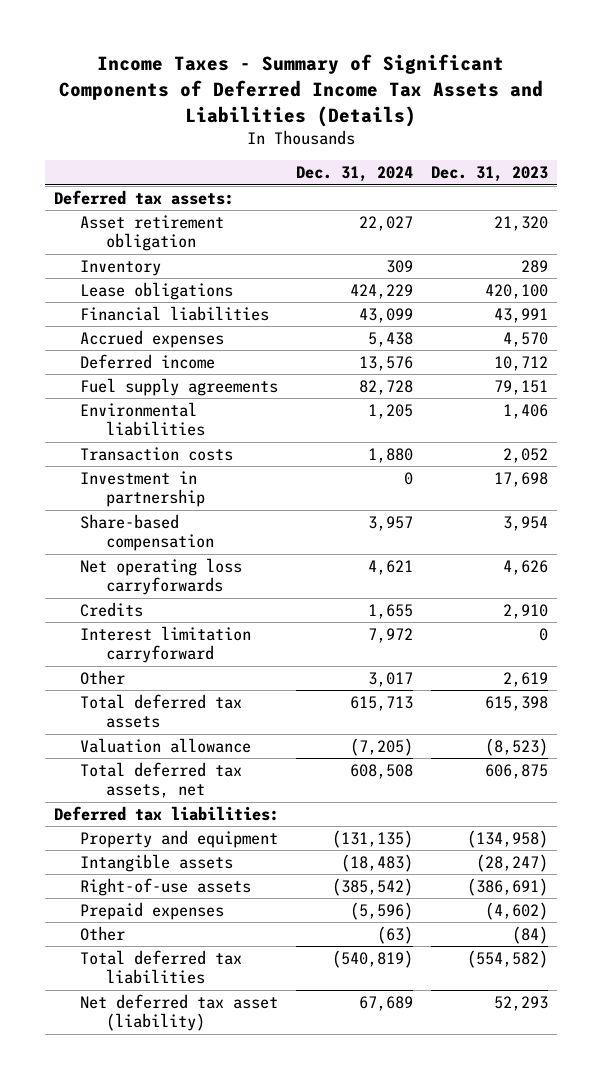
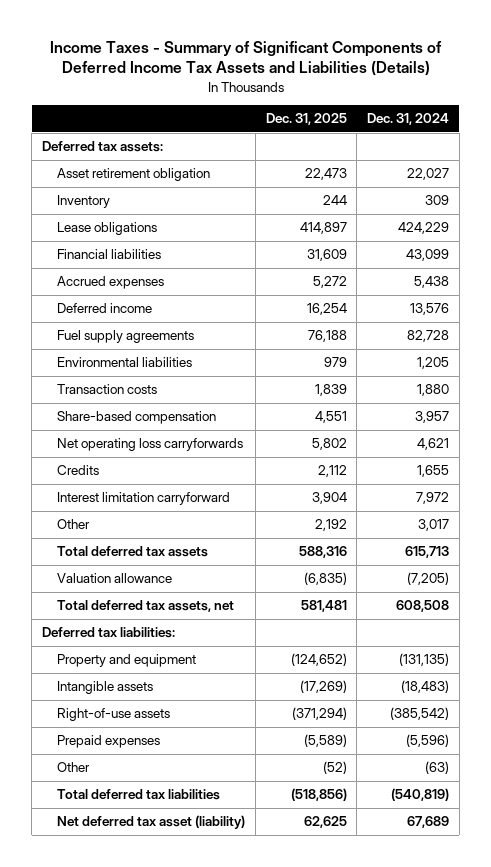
- | Dec. 31, 2024 | Dec. 31, 2023
+ | Dec. 31, 2025 | Dec. 31, 2024
- Investment in partnership | 0 | 17,698

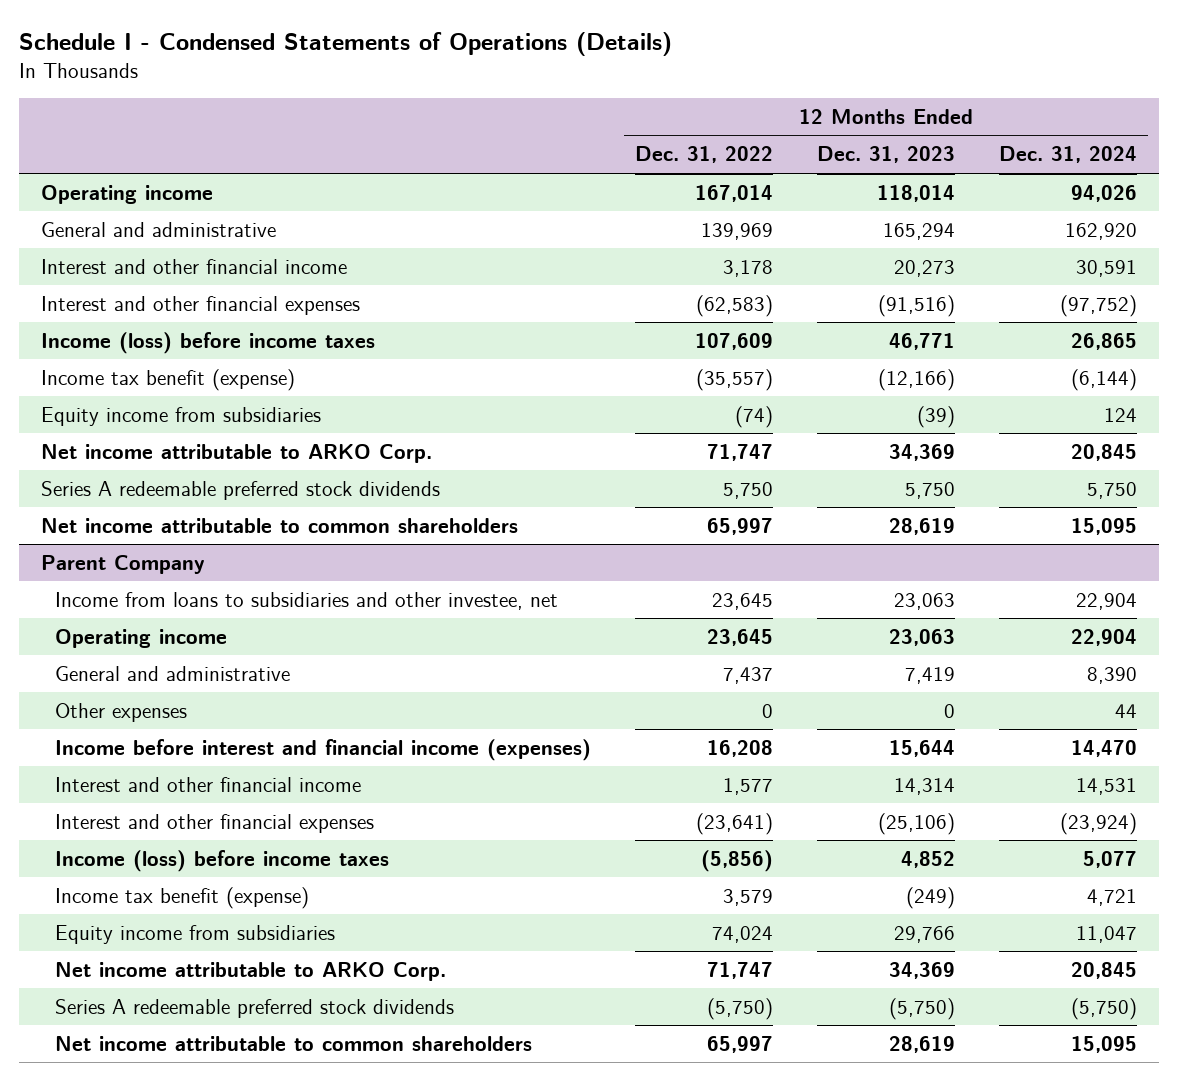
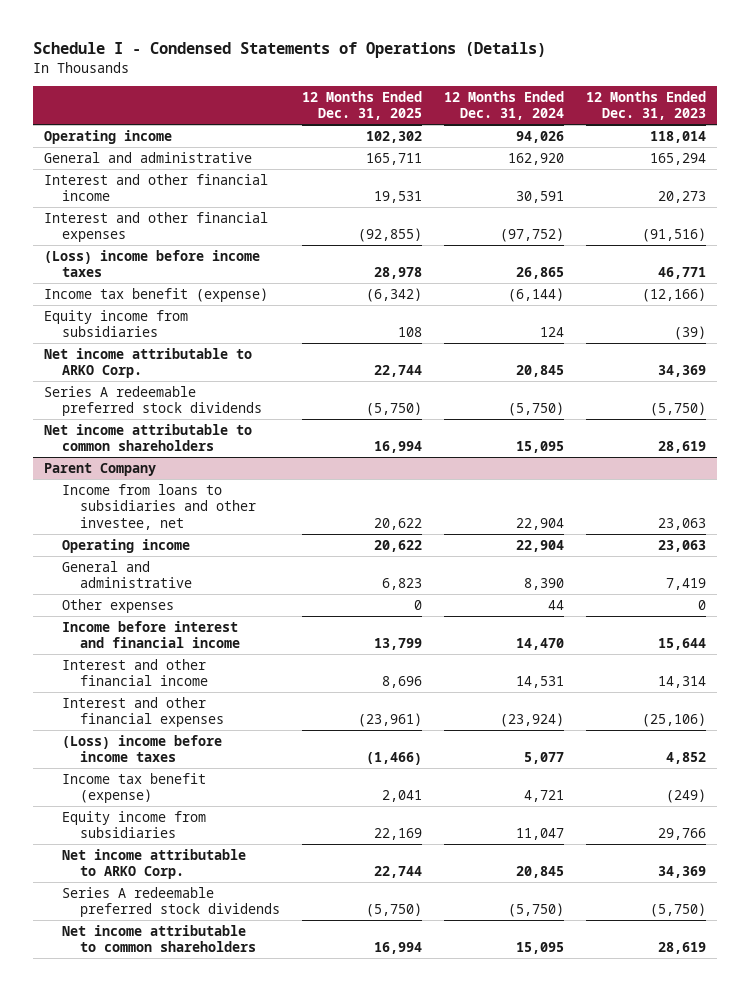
- | 12 Months Ended Dec. 31, 2022 | 12 Months Ended Dec. 31, 2023 | 12 Months Ended Dec. 31, 2024
+ | 12 Months Ended Dec. 31, 2025 | 12 Months Ended Dec. 31, 2024 | 12 Months Ended Dec. 31, 2023
- Income (loss) before income taxes | 107,609 | 46,771 | 26,865
+ (Loss) income before income taxes | 28,978 | 26,865 | 46,771
- Series A redeemable preferred stock dividends | 5,750 | 5,750 | 5,750
+ Series A redeemable preferred stock dividends | (5,750) | (5,750) | (5,750)
@ Parent Company
- Income before interest and financial income (expenses) | 16,208 | 15,644 | 14,470
+ Income before interest and financial income | 13,799 | 14,470 | 15,644
- Income (loss) before income taxes | (5,856) | 4,852 | 5,077
+ (Loss) income before income taxes | (1,466) | 5,077 | 4,852

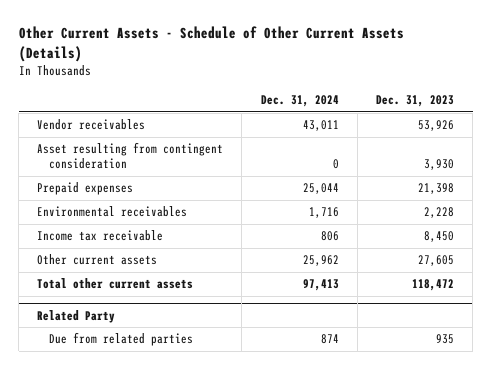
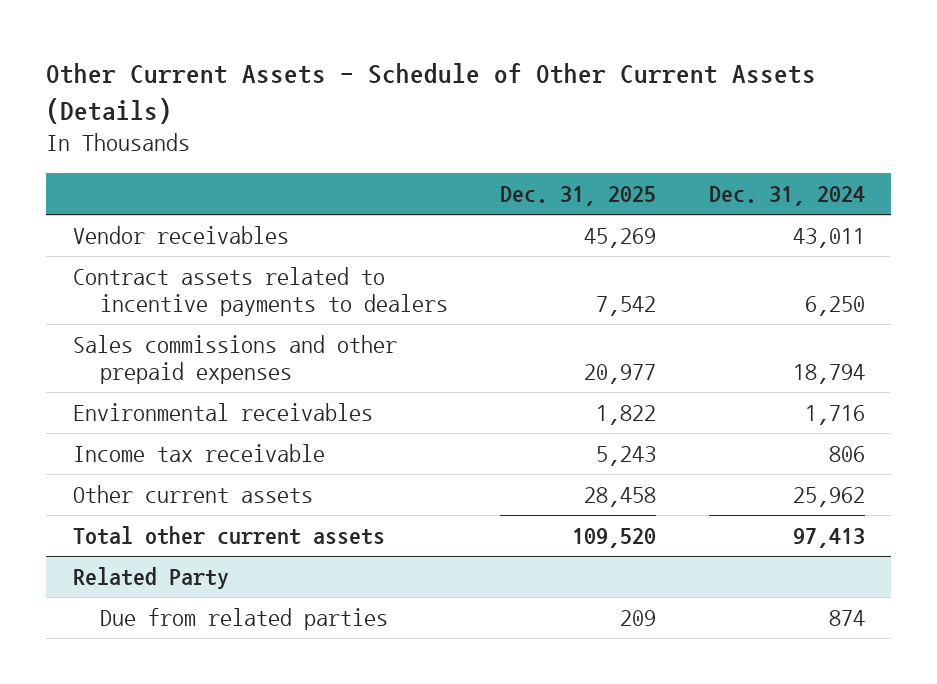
- | Dec. 31, 2024 | Dec. 31, 2023
+ | Dec. 31, 2025 | Dec. 31, 2024
- Asset resulting from contingent consideration | 0 | 3,930
- Prepaid expenses | 25,044 | 21,398
+ Contract assets related to incentive payments to dealers | 7,542 | 6,250
+ Sales commissions and other prepaid expenses | 20,977 | 18,794

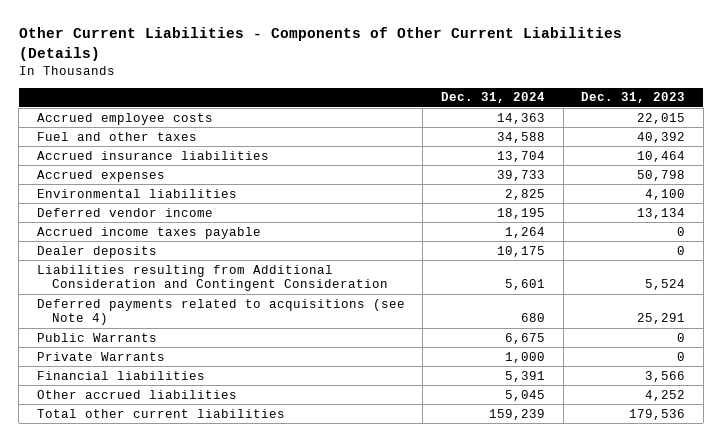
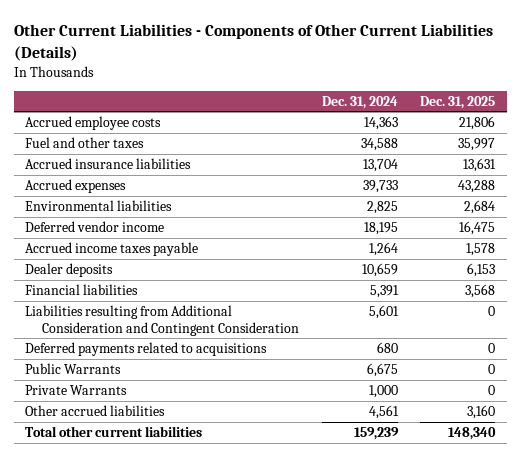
- | Dec. 31, 2024 | Dec. 31, 2023
+ | Dec. 31, 2024 | Dec. 31, 2025
- Dealer deposits | 10,175 | 0
+ Dealer deposits | 10,659 | 6,153
moved up: Financial liabilities | 5,391 | 3,568
- Deferred payments related to acquisitions (see Note 4) | 680 | 25,291
+ Deferred payments related to acquisitions | 680 | 0
- Other accrued liabilities | 5,045 | 4,252
+ Other accrued liabilities | 4,561 | 3,160

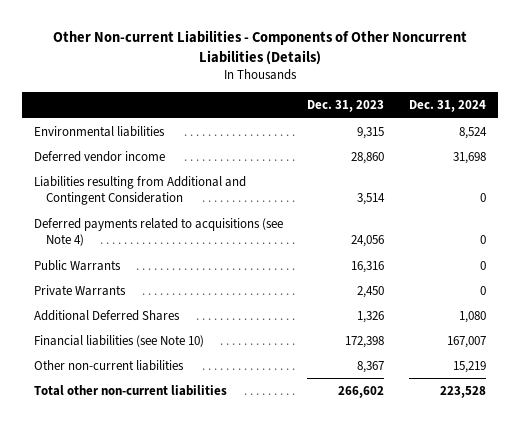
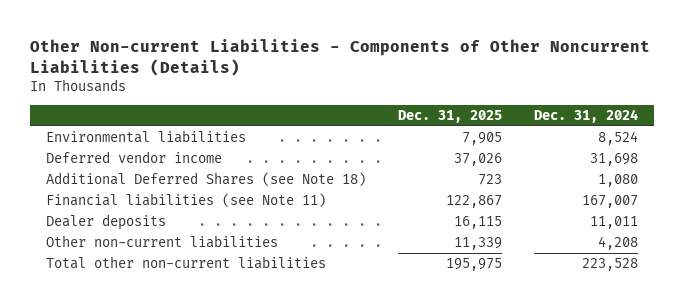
- | Dec. 31, 2023 | Dec. 31, 2024
+ | Dec. 31, 2025 | Dec. 31, 2024
- Liabilities resulting from Additional and Contingent Consideration | 3,514 | 0
- Deferred payments related to acquisitions (see Note 4) | 24,056 | 0
- Public Warrants | 16,316 | 0
- Private Warrants | 2,450 | 0
- Additional Deferred Shares | 1,326 | 1,080
- Financial liabilities (see Note 10) | 172,398 | 167,007
- Other non-current liabilities | 8,367 | 15,219
+ Additional Deferred Shares (see Note 18) | 723 | 1,080
+ Financial liabilities (see Note 11) | 122,867 | 167,007
+ Dealer deposits | 16,115 | 11,011
+ Other non-current liabilities | 11,339 | 4,208

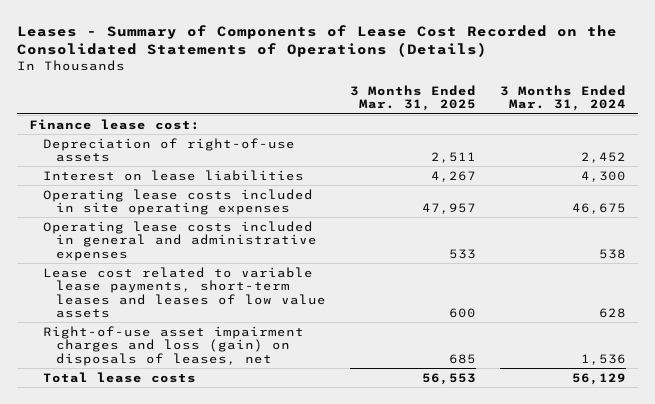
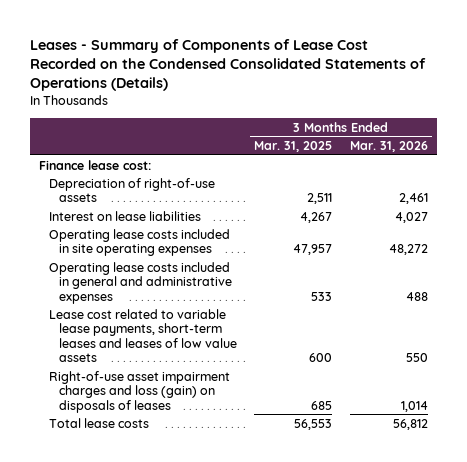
- Leases - Summary of Components of Lease Cost Recorded on the Consolidated Statements of Operations (Details)
+ Leases - Summary of Components of Lease Cost Recorded on the Condensed Consolidated Statements of Operations (Details)
- | 3 Months Ended Mar. 31, 2025 | 3 Months Ended Mar. 31, 2024
+ | 3 Months Ended Mar. 31, 2025 | 3 Months Ended Mar. 31, 2026
- Right-of-use asset impairment charges and loss (gain) on disposals of leases, net | 685 | 1,536
+ Right-of-use asset impairment charges and loss (gain) on disposals of leases | 685 | 1,014

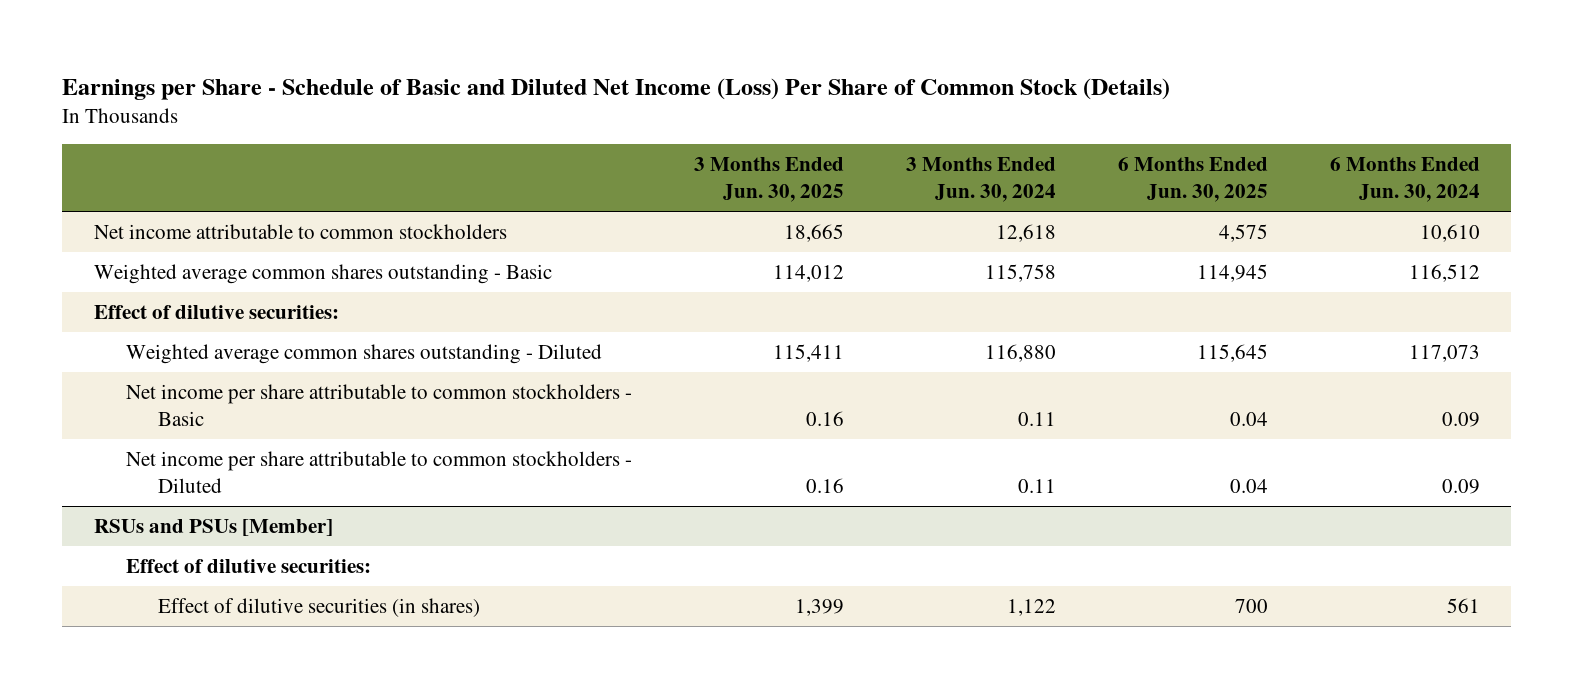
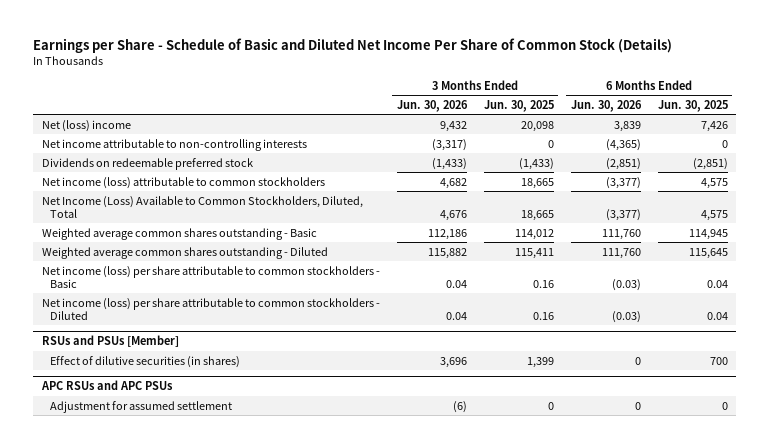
- Earnings per Share - Schedule of Basic and Diluted Net Income (Loss) Per Share of Common Stock (Details)
+ Earnings per Share - Schedule of Basic and Diluted Net Income Per Share of Common Stock (Details)
- | 3 Months Ended Jun. 30, 2025 | 3 Months Ended Jun. 30, 2024 | 6 Months Ended Jun. 30, 2025 | 6 Months Ended Jun. 30, 2024
+ | 3 Months Ended Jun. 30, 2026 | 3 Months Ended Jun. 30, 2025 | 6 Months Ended Jun. 30, 2026 | 6 Months Ended Jun. 30, 2025
- Net income attributable to common stockholders | 18,665 | 12,618 | 4,575 | 10,610
+ Net (loss) income | 9,432 | 20,098 | 3,839 | 7,426
+ Net income attributable to non-controlling interests | (3,317) | 0 | (4,365) | 0
+ Dividends on redeemable preferred stock | (1,433) | (1,433) | (2,851) | (2,851)
+ Net income (loss) attributable to common stockholders | 4,682 | 18,665 | (3,377) | 4,575
+ Net Income (Loss) Available to Common Stockholders, Diluted, Total | 4,676 | 18,665 | (3,377) | 4,575
- Effect of dilutive securities:
- Net income per share attributable to common stockholders - Basic | 0.16 | 0.11 | 0.04 | 0.09
- Net income per share attributable to common stockholders - Diluted | 0.16 | 0.11 | 0.04 | 0.09
+ Net income (loss) per share attributable to common stockholders - Basic | 0.04 | 0.16 | (0.03) | 0.04
+ Net income (loss) per share attributable to common stockholders - Diluted | 0.04 | 0.16 | (0.03) | 0.04
@ RSUs and PSUs [Member]
- Effect of dilutive securities:
+ APC RSUs and APC PSUs
+ Adjustment for assumed settlement | (6) | 0 | 0 | 0

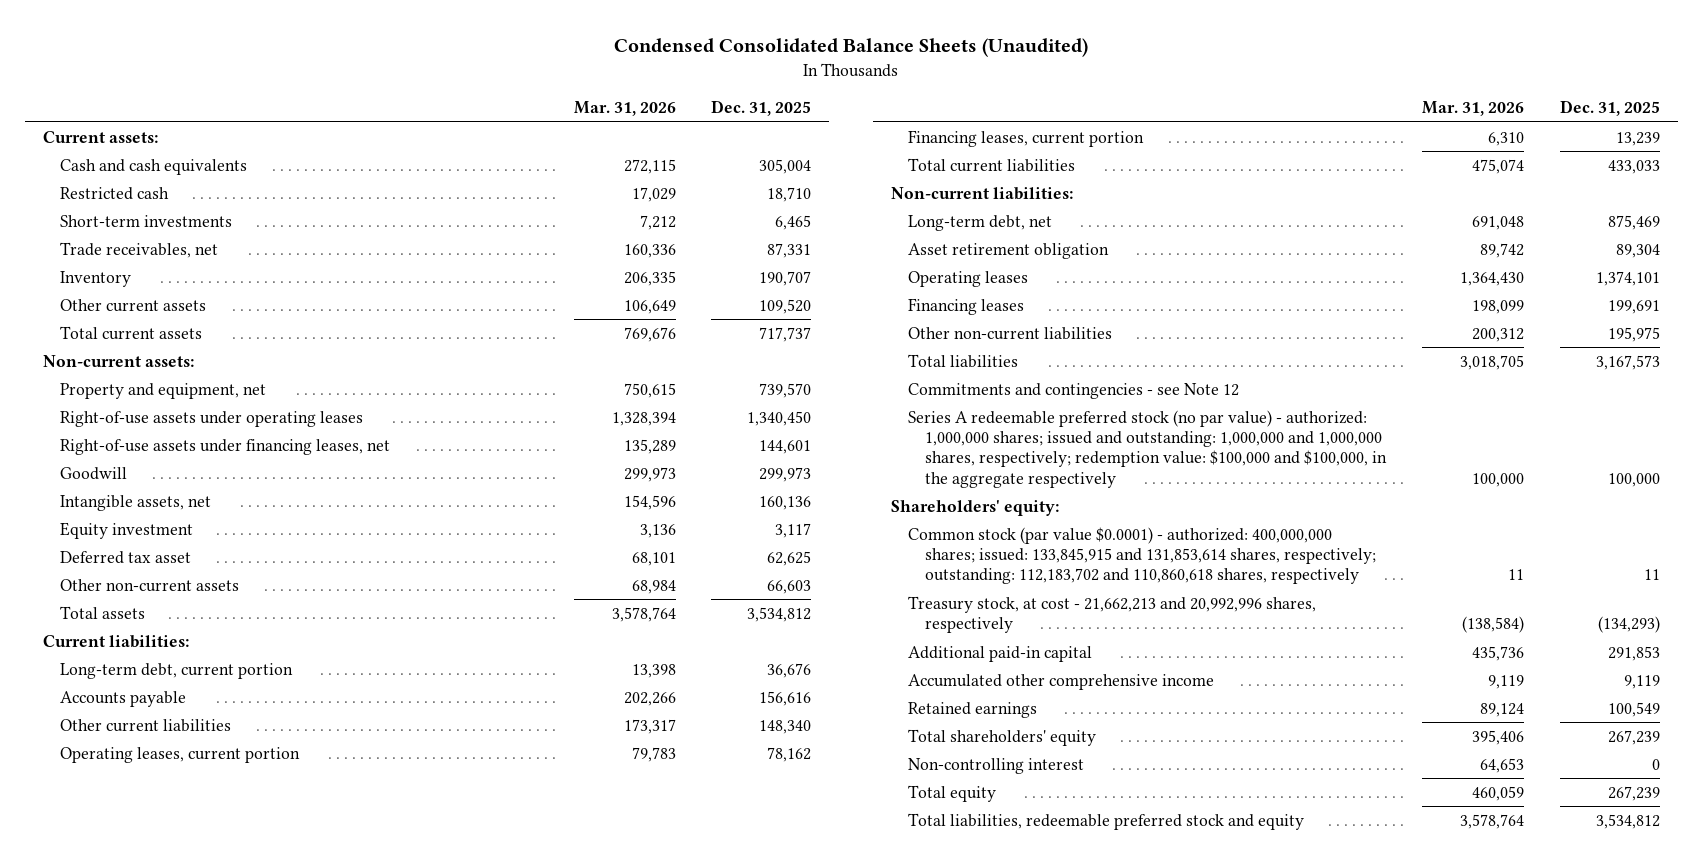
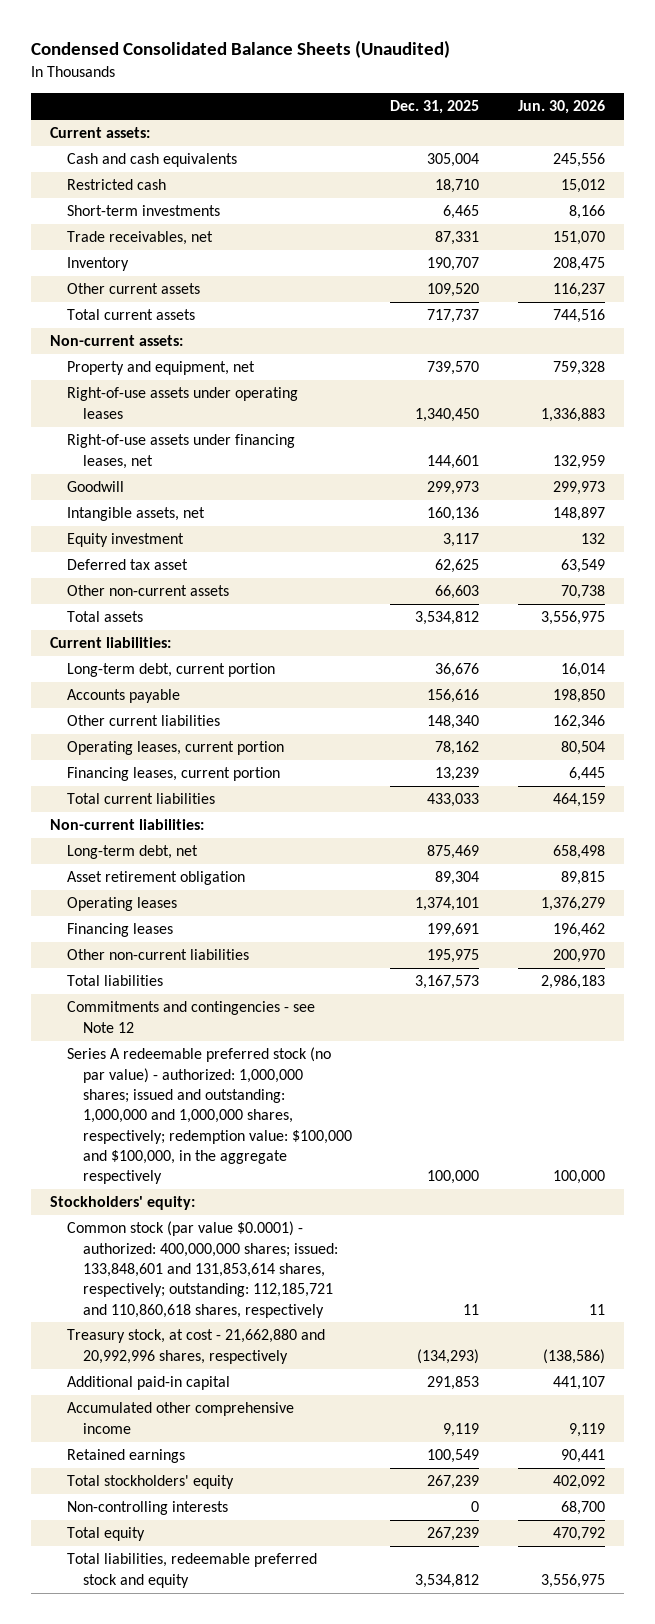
- | Mar. 31, 2026 | Dec. 31, 2025
+ | Dec. 31, 2025 | Jun. 30, 2026
- Shareholders' equity:
- Common stock (par value $0.0001) - authorized: 400,000,000 shares; issued: 133,845,915 and 131,853,614 shares, respectively; outstanding: 112,183,702 and 110,860,618 shares, respectively | 11 | 11
- Treasury stock, at cost - 21,662,213 and 20,992,996 shares, respectively | (138,584) | (134,293)
+ Stockholders' equity:
+ Common stock (par value $0.0001) - authorized: 400,000,000 shares; issued: 133,848,601 and 131,853,614 shares, respectively; outstanding: 112,185,721 and 110,860,618 shares, respectively | 11 | 11
+ Treasury stock, at cost - 21,662,880 and 20,992,996 shares, respectively | (134,293) | (138,586)
- Total shareholders' equity | 395,406 | 267,239
- Non-controlling interest | 64,653 | 0
+ Total stockholders' equity | 267,239 | 402,092
+ Non-controlling interests | 0 | 68,700

